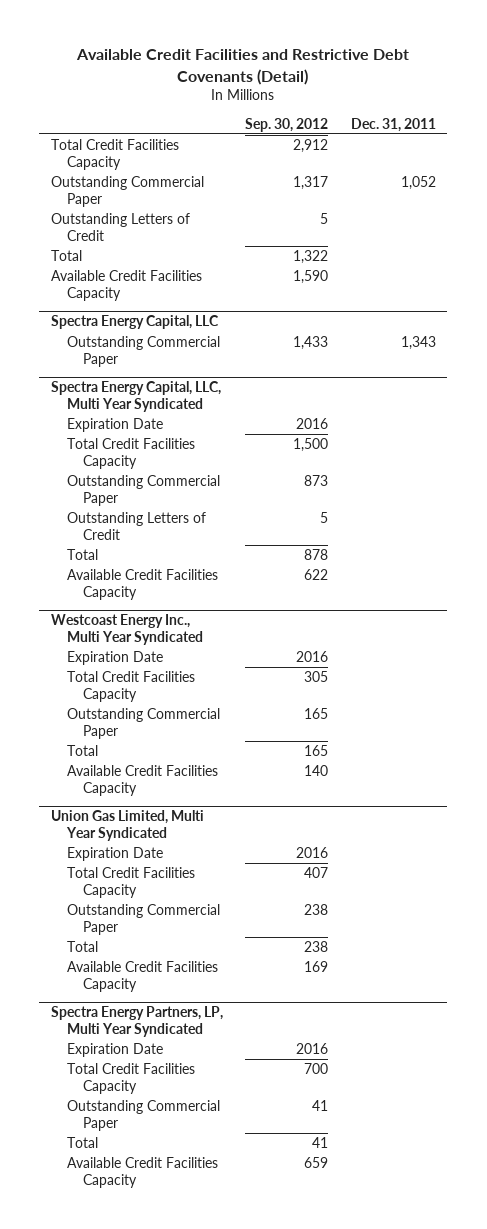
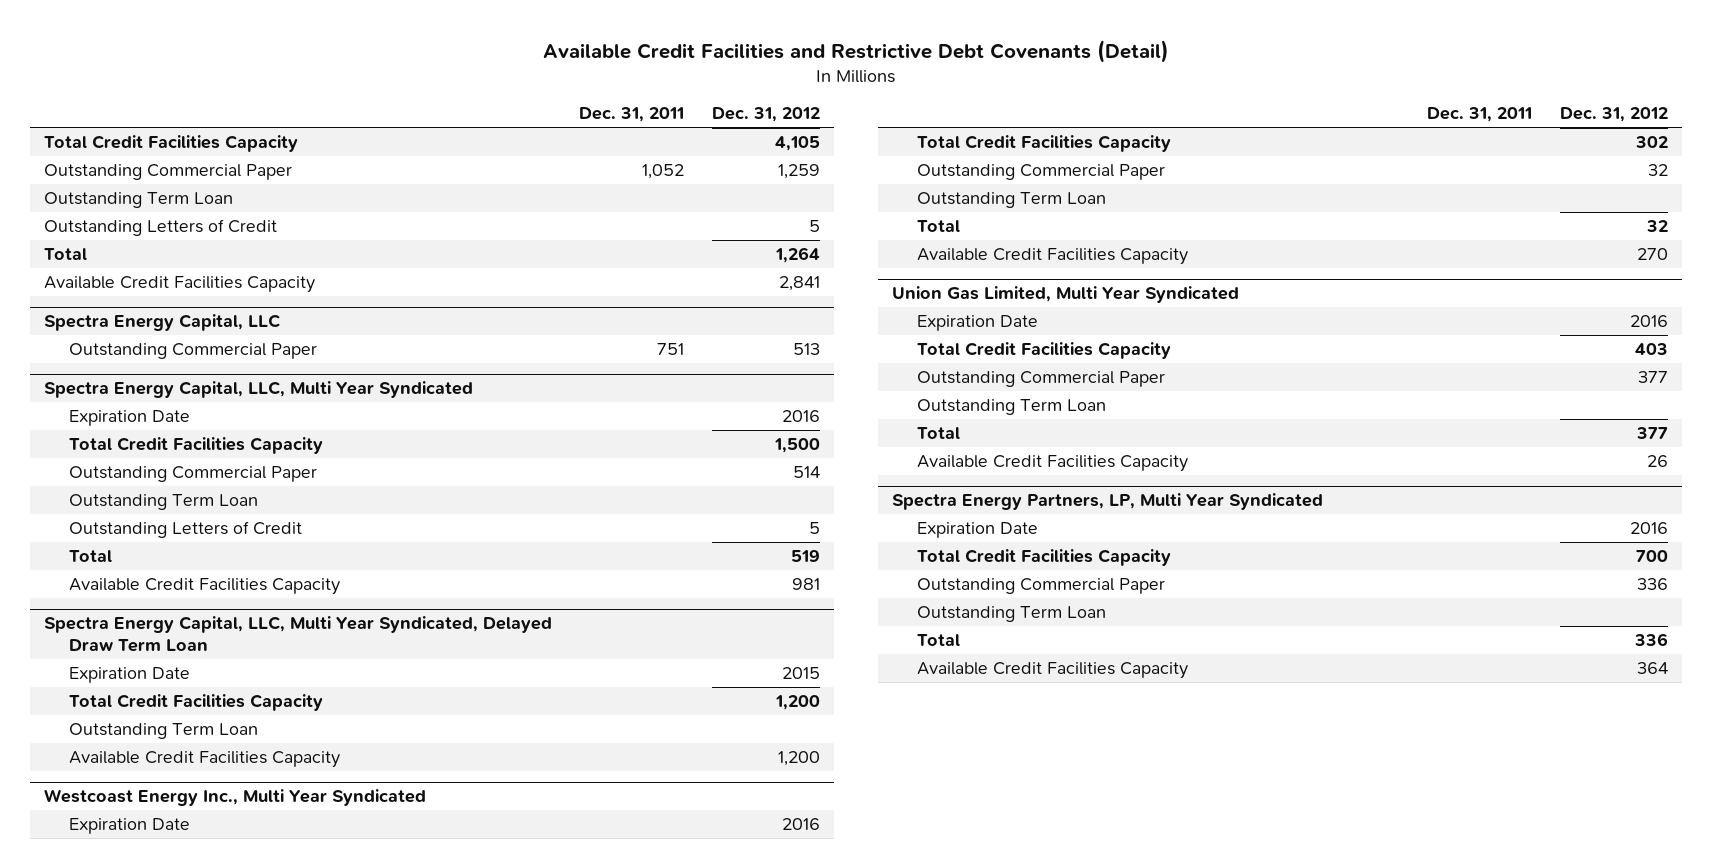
- | Sep. 30, 2012 | Dec. 31, 2011
+ | Dec. 31, 2011 | Dec. 31, 2012
+ Outstanding Term Loan
@ Spectra Energy Capital, LLC
- Outstanding Commercial Paper | 1,433 | 1,343
+ Outstanding Commercial Paper | 751 | 513
@ Spectra Energy Capital, LLC, Multi Year Syndicated
+ Outstanding Term Loan
+ Spectra Energy Capital, LLC, Multi Year Syndicated, Delayed Draw Term Loan
+ Expiration Date | | 2015
+ Total Credit Facilities Capacity | | 1,200
+ Outstanding Term Loan
+ Available Credit Facilities Capacity | | 1,200
@ Westcoast Energy Inc., Multi Year Syndicated
+ Outstanding Term Loan
@ Union Gas Limited, Multi Year Syndicated
+ Outstanding Term Loan
@ Spectra Energy Partners, LP, Multi Year Syndicated
+ Outstanding Term Loan

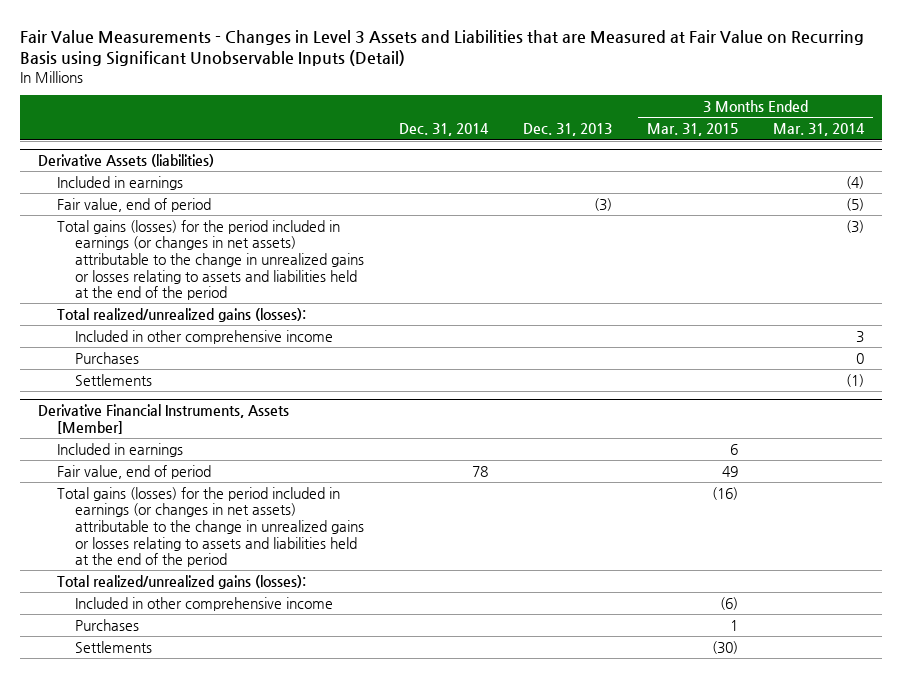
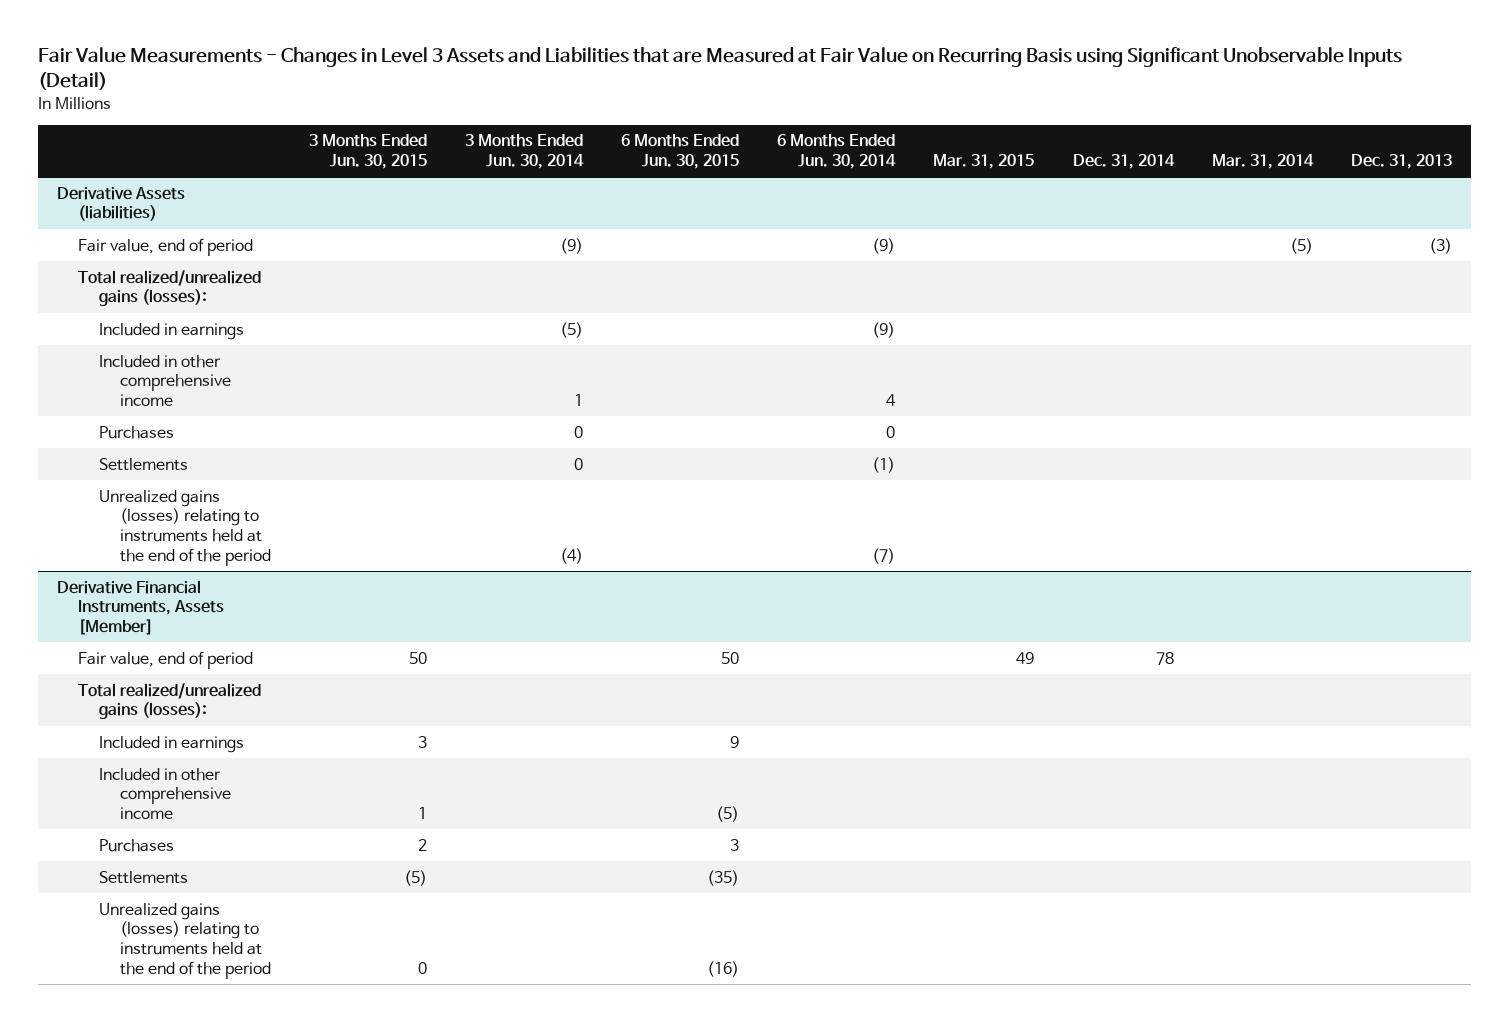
- | Dec. 31, 2014 | Dec. 31, 2013 | 3 Months Ended Mar. 31, 2015 | 3 Months Ended Mar. 31, 2014
+ | 3 Months Ended Jun. 30, 2015 | 3 Months Ended Jun. 30, 2014 | 6 Months Ended Jun. 30, 2015 | 6 Months Ended Jun. 30, 2014 | Mar. 31, 2015 | Dec. 31, 2014 | Mar. 31, 2014 | Dec. 31, 2013
@ Derivative Assets (liabilities)
- Total gains (losses) for the period included in earnings (or changes in net assets) attributable to the change in unrealized gains or losses relating to assets and liabilities held at the end of the period | | | | (3)
moved down: Included in earnings | | (5) | | (9) | | | |
+ Unrealized gains (losses) relating to instruments held at the end of the period | | (4) | | (7) | | | |
@ Derivative Financial Instruments, Assets [Member]
- Total gains (losses) for the period included in earnings (or changes in net assets) attributable to the change in unrealized gains or losses relating to assets and liabilities held at the end of the period | | | (16) |
moved down: Included in earnings | 3 | | 9 | | | | |
+ Unrealized gains (losses) relating to instruments held at the end of the period | 0 | | (16) | | | | |

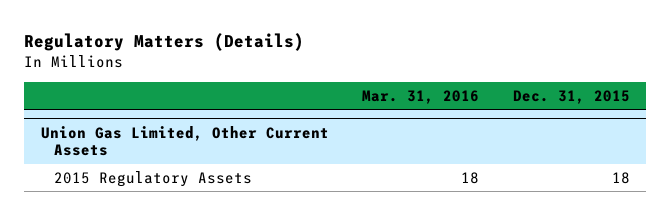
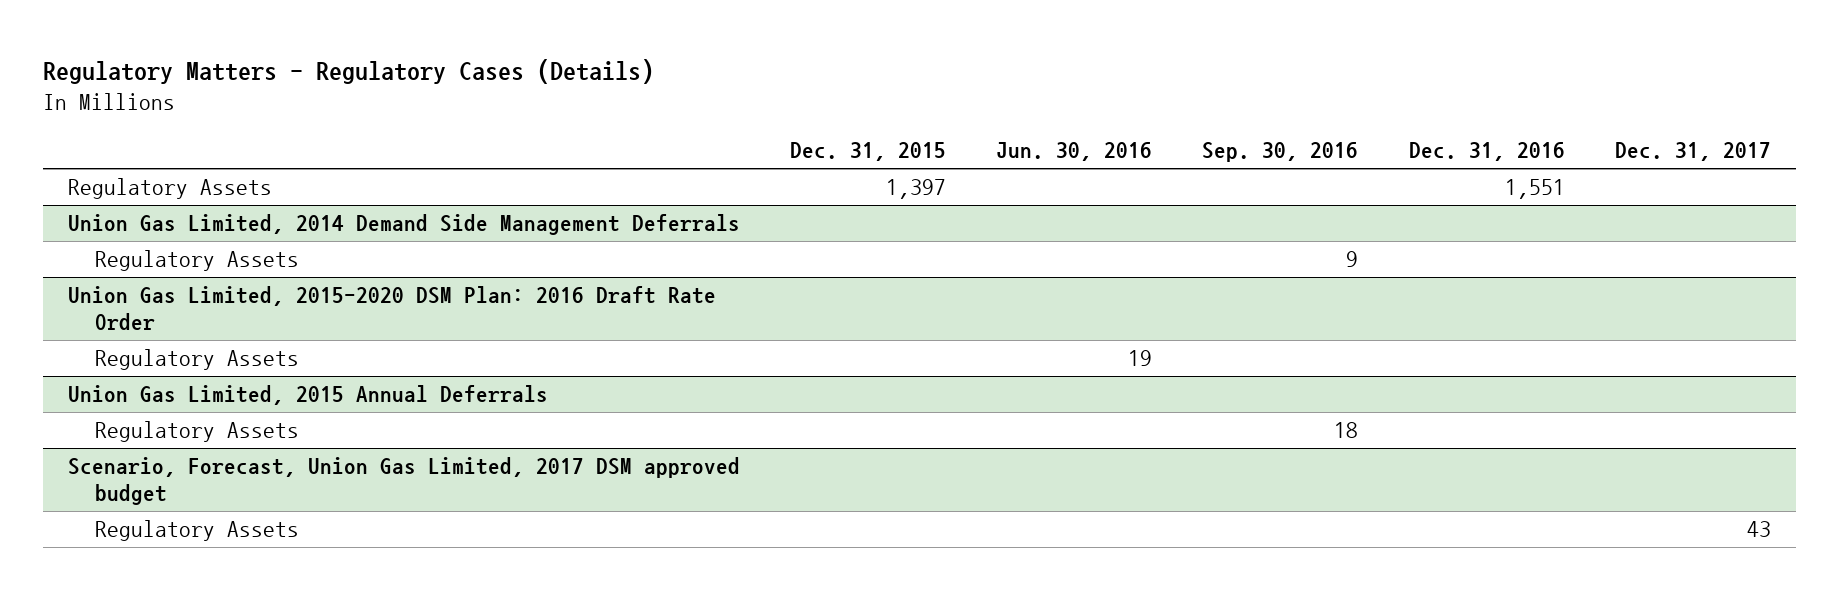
- Regulatory Matters (Details)
+ Regulatory Matters - Regulatory Cases (Details)
- | Mar. 31, 2016 | Dec. 31, 2015
+ | Dec. 31, 2015 | Jun. 30, 2016 | Sep. 30, 2016 | Dec. 31, 2016 | Dec. 31, 2017
- Union Gas Limited, Other Current Assets
- 2015 Regulatory Assets | 18 | 18
+ Regulatory Assets | 1,397 | | | 1,551 |
+ Union Gas Limited, 2014 Demand Side Management Deferrals
+ Regulatory Assets | | | 9 | |
+ Union Gas Limited, 2015-2020 DSM Plan: 2016 Draft Rate Order
+ Regulatory Assets | | 19 | | |
+ Union Gas Limited, 2015 Annual Deferrals
+ Regulatory Assets | | | 18 | |
+ Scenario, Forecast, Union Gas Limited, 2017 DSM approved budget
+ Regulatory Assets | | | | | 43

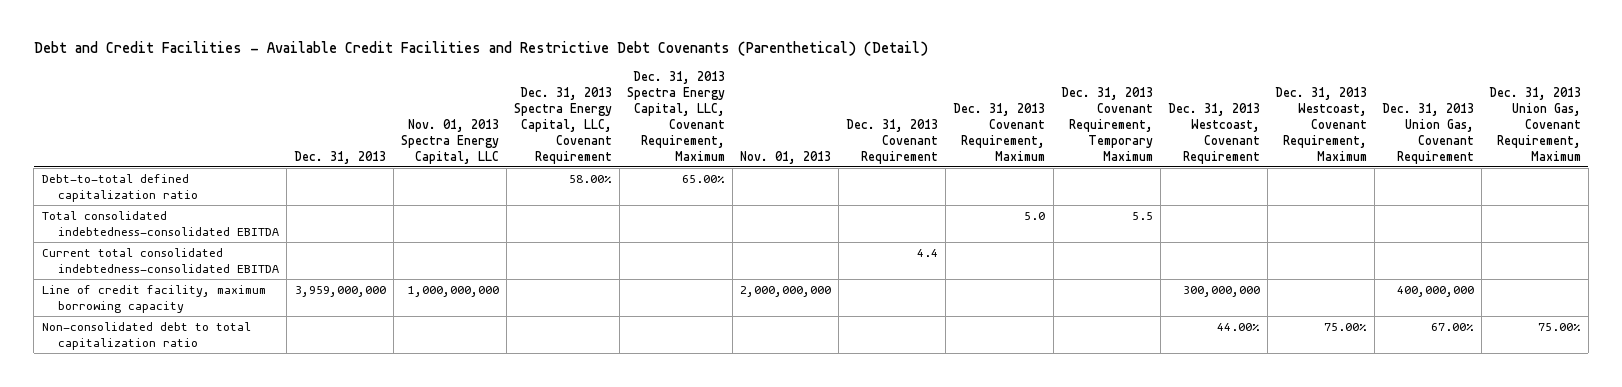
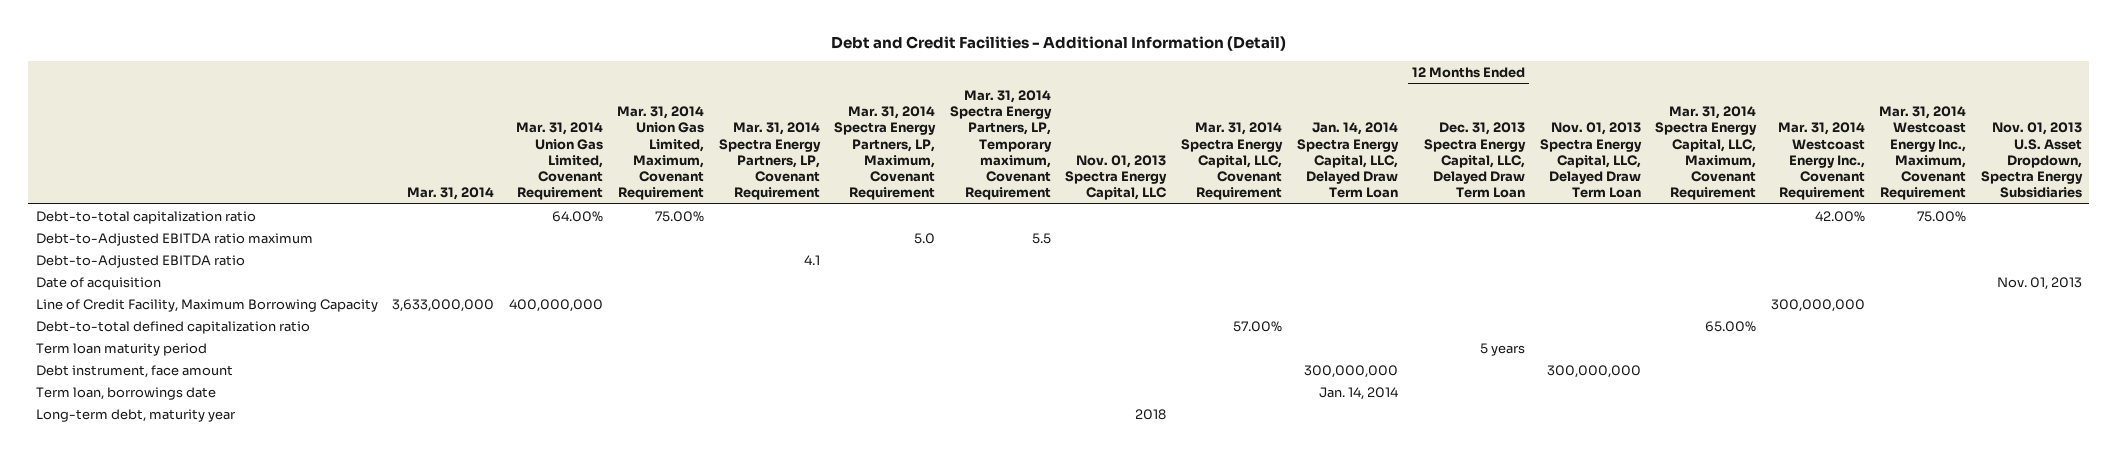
- Debt and Credit Facilities - Available Credit Facilities and Restrictive Debt Covenants (Parenthetical) (Detail)
+ Debt and Credit Facilities - Additional Information (Detail)
- | Dec. 31, 2013 | Nov. 01, 2013 Spectra Energy Capital, LLC | Dec. 31, 2013 Spectra Energy Capital, LLC, Covenant Requirement | Dec. 31, 2013 Spectra Energy Capital, LLC, Covenant Requirement, Maximum | Nov. 01, 2013 | Dec. 31, 2013 Covenant Requirement | Dec. 31, 2013 Covenant Requirement, Maximum | Dec. 31, 2013 Covenant Requirement, Temporary Maximum | Dec. 31, 2013 Westcoast, Covenant Requirement | Dec. 31, 2013 Westcoast, Covenant Requirement, Maximum | Dec. 31, 2013 Union Gas, Covenant Requirement | Dec. 31, 2013 Union Gas, Covenant Requirement, Maximum
+ | Mar. 31, 2014 | Mar. 31, 2014 Union Gas Limited, Covenant Requirement | Mar. 31, 2014 Union Gas Limited, Maximum, Covenant Requirement | Mar. 31, 2014 Spectra Energy Partners, LP, Covenant Requirement | Mar. 31, 2014 Spectra Energy Partners, LP, Maximum, Covenant Requirement | Mar. 31, 2014 Spectra Energy Partners, LP, Temporary maximum, Covenant Requirement | Nov. 01, 2013 Spectra Energy Capital, LLC | Mar. 31, 2014 Spectra Energy Capital, LLC, Covenant Requirement | Jan. 14, 2014 Spectra Energy Capital, LLC, Delayed Draw Term Loan | 12 Months Ended Dec. 31, 2013 Spectra Energy Capital, LLC, Delayed Draw Term Loan | Nov. 01, 2013 Spectra Energy Capital, LLC, Delayed Draw Term Loan | Mar. 31, 2014 Spectra Energy Capital, LLC, Maximum, Covenant Requirement | Mar. 31, 2014 Westcoast Energy Inc., Covenant Requirement | Mar. 31, 2014 Westcoast Energy Inc., Maximum, Covenant Requirement | Nov. 01, 2013 U.S. Asset Dropdown, Spectra Energy Subsidiaries
+ Debt-to-total capitalization ratio | | 64.00% | 75.00% | | | | | | | | | | 42.00% | 75.00% |
+ Debt-to-Adjusted EBITDA ratio maximum | | | | | 5.0 | 5.5 | | | | | | | | |
+ Debt-to-Adjusted EBITDA ratio | | | | 4.1 | | | | | | | | | | |
+ Date of acquisition | | | | | | | | | | | | | | | Nov. 01, 2013
+ Line of Credit Facility, Maximum Borrowing Capacity | 3,633,000,000 | 400,000,000 | | | | | | | | | | | 300,000,000 | |
- Total consolidated indebtedness-consolidated EBITDA | | | | | | | 5.0 | 5.5 | | | |
- Current total consolidated indebtedness-consolidated EBITDA | | | | | | 4.4 | | | | | |
- Line of credit facility, maximum borrowing capacity | 3,959,000,000 | 1,000,000,000 | | | 2,000,000,000 | | | | 300,000,000 | | 400,000,000 |
- Non-consolidated debt to total capitalization ratio | | | | | | | | | 44.00% | 75.00% | 67.00% | 75.00%
+ Term loan maturity period | | | | | | | | | | 5 years | | | | |
+ Debt instrument, face amount | | | | | | | | | 300,000,000 | | 300,000,000 | | | |
+ Term loan, borrowings date | | | | | | | | | Jan. 14, 2014 | | | | | |
+ Long-term debt, maturity year | | | | | | | 2018 | | | | | | | |

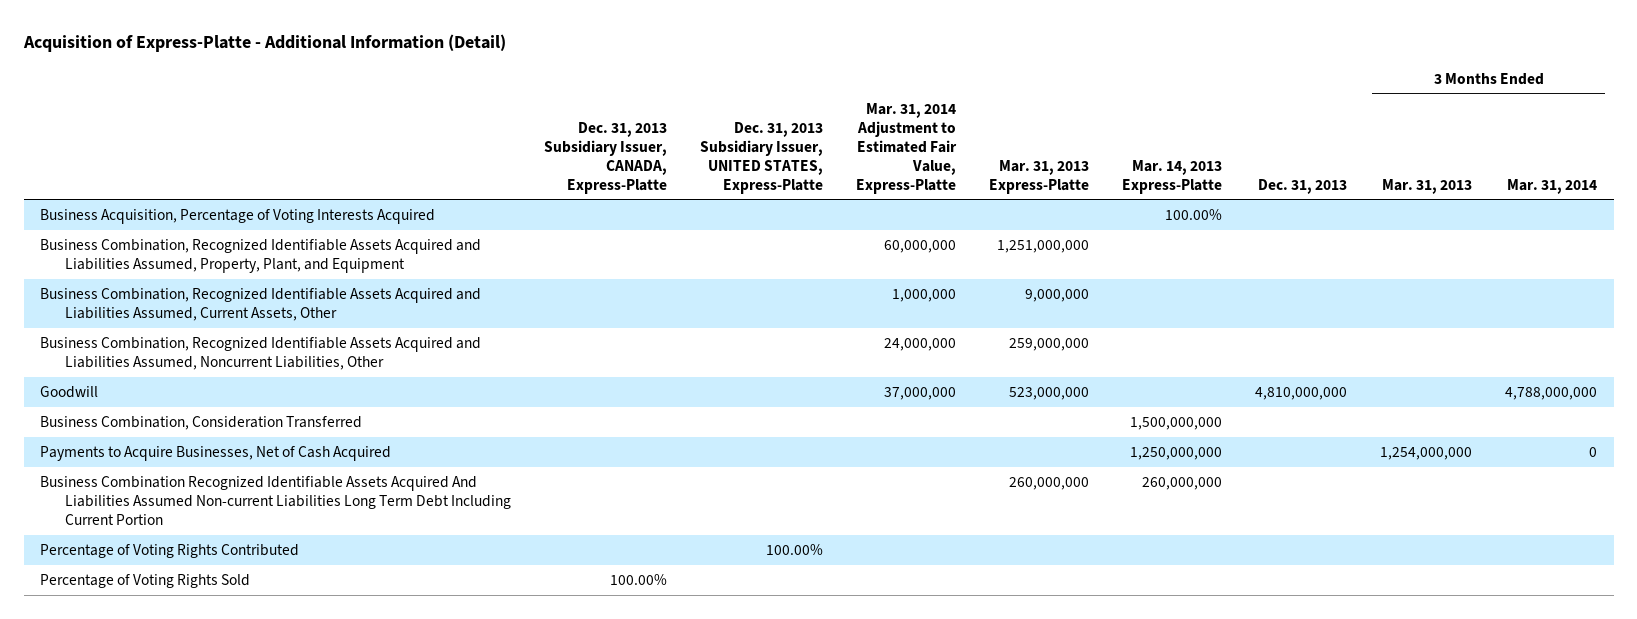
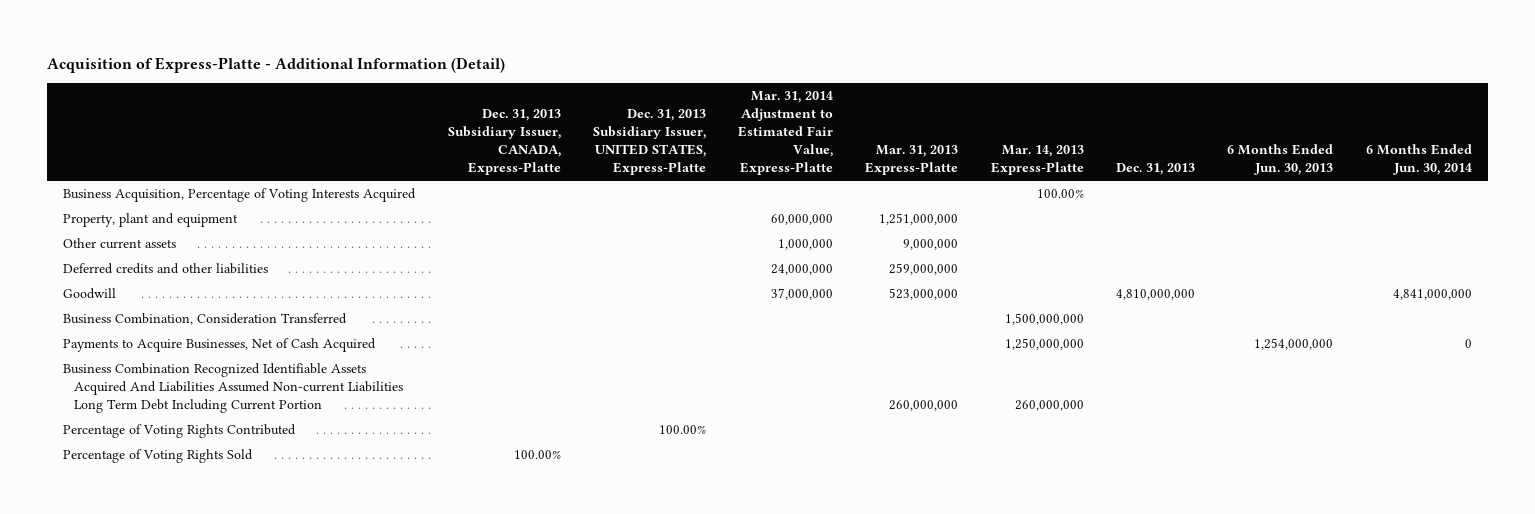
- | Dec. 31, 2013 Subsidiary Issuer, CANADA, Express-Platte | Dec. 31, 2013 Subsidiary Issuer, UNITED STATES, Express-Platte | Mar. 31, 2014 Adjustment to Estimated Fair Value, Express-Platte | Mar. 31, 2013 Express-Platte | Mar. 14, 2013 Express-Platte | Dec. 31, 2013 | 3 Months Ended Mar. 31, 2013 | 3 Months Ended Mar. 31, 2014
+ | Dec. 31, 2013 Subsidiary Issuer, CANADA, Express-Platte | Dec. 31, 2013 Subsidiary Issuer, UNITED STATES, Express-Platte | Mar. 31, 2014 Adjustment to Estimated Fair Value, Express-Platte | Mar. 31, 2013 Express-Platte | Mar. 14, 2013 Express-Platte | Dec. 31, 2013 | 6 Months Ended Jun. 30, 2013 | 6 Months Ended Jun. 30, 2014
- Business Combination, Recognized Identifiable Assets Acquired and Liabilities Assumed, Property, Plant, and Equipment | | | 60,000,000 | 1,251,000,000 | | | |
- Business Combination, Recognized Identifiable Assets Acquired and Liabilities Assumed, Current Assets, Other | | | 1,000,000 | 9,000,000 | | | |
- Business Combination, Recognized Identifiable Assets Acquired and Liabilities Assumed, Noncurrent Liabilities, Other | | | 24,000,000 | 259,000,000 | | | |
+ Property, plant and equipment | | | 60,000,000 | 1,251,000,000 | | | |
+ Other current assets | | | 1,000,000 | 9,000,000 | | | |
+ Deferred credits and other liabilities | | | 24,000,000 | 259,000,000 | | | |

